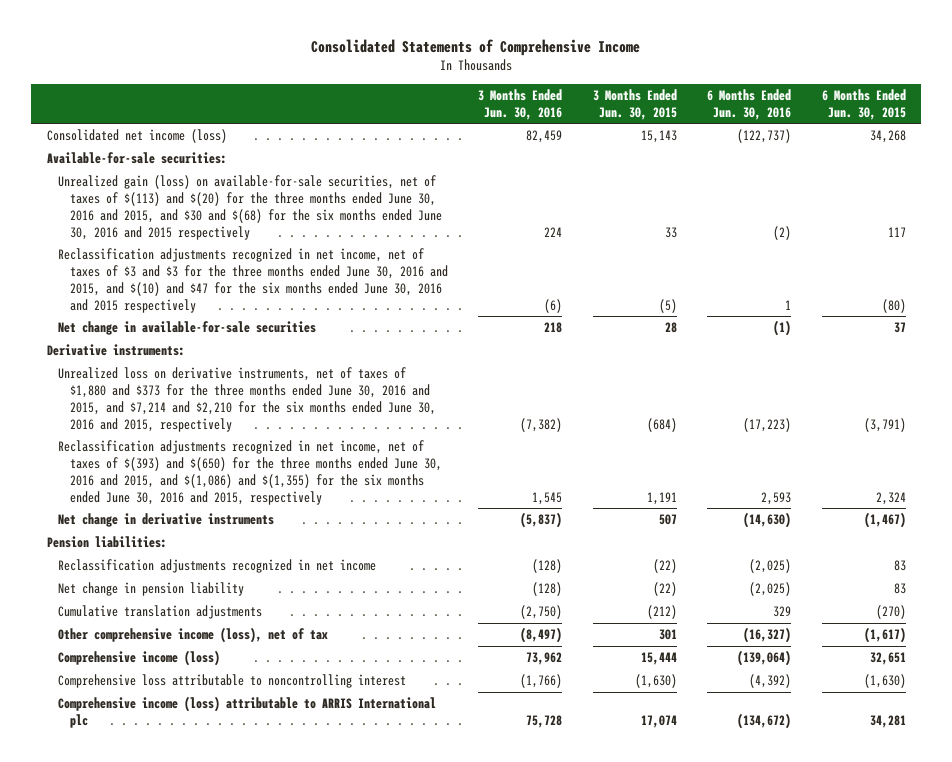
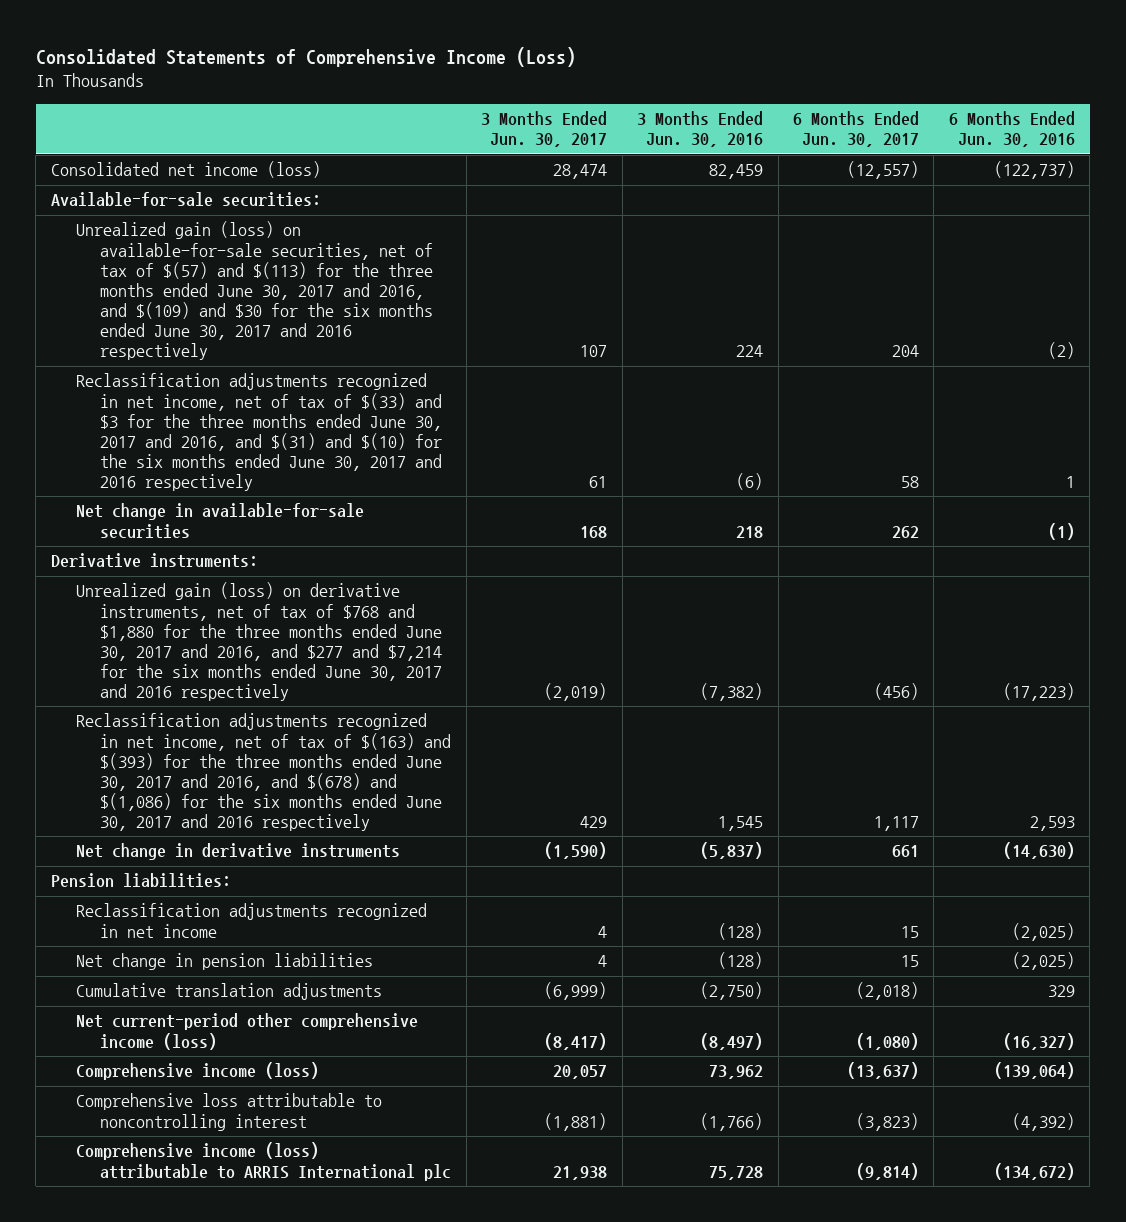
- Consolidated Statements of Comprehensive Income
+ Consolidated Statements of Comprehensive Income (Loss)
- | 3 Months Ended Jun. 30, 2016 | 3 Months Ended Jun. 30, 2015 | 6 Months Ended Jun. 30, 2016 | 6 Months Ended Jun. 30, 2015
+ | 3 Months Ended Jun. 30, 2017 | 3 Months Ended Jun. 30, 2016 | 6 Months Ended Jun. 30, 2017 | 6 Months Ended Jun. 30, 2016
- Unrealized gain (loss) on available-for-sale securities, net of taxes of $(113) and $(20) for the three months ended June 30, 2016 and 2015, and $30 and $(68) for the six months ended June 30, 2016 and 2015 respectively | 224 | 33 | (2) | 117
- Reclassification adjustments recognized in net income, net of taxes of $3 and $3 for the three months ended June 30, 2016 and 2015, and $(10) and $47 for the six months ended June 30, 2016 and 2015 respectively | (6) | (5) | 1 | (80)
+ Unrealized gain (loss) on available-for-sale securities, net of tax of $(57) and $(113) for the three months ended June 30, 2017 and 2016, and $(109) and $30 for the six months ended June 30, 2017 and 2016 respectively | 107 | 224 | 204 | (2)
+ Reclassification adjustments recognized in net income, net of tax of $(33) and $3 for the three months ended June 30, 2017 and 2016, and $(31) and $(10) for the six months ended June 30, 2017 and 2016 respectively | 61 | (6) | 58 | 1
- Unrealized loss on derivative instruments, net of taxes of $1,880 and $373 for the three months ended June 30, 2016 and 2015, and $7,214 and $2,210 for the six months ended June 30, 2016 and 2015, respectively | (7,382) | (684) | (17,223) | (3,791)
- Reclassification adjustments recognized in net income, net of taxes of $(393) and $(650) for the three months ended June 30, 2016 and 2015, and $(1,086) and $(1,355) for the six months ended June 30, 2016 and 2015, respectively | 1,545 | 1,191 | 2,593 | 2,324
+ Unrealized gain (loss) on derivative instruments, net of tax of $768 and $1,880 for the three months ended June 30, 2017 and 2016, and $277 and $7,214 for the six months ended June 30, 2017 and 2016 respectively | (2,019) | (7,382) | (456) | (17,223)
+ Reclassification adjustments recognized in net income, net of tax of $(163) and $(393) for the three months ended June 30, 2017 and 2016, and $(678) and $(1,086) for the six months ended June 30, 2017 and 2016 respectively | 429 | 1,545 | 1,117 | 2,593
- Net change in pension liability | (128) | (22) | (2,025) | 83
+ Net change in pension liabilities | 4 | (128) | 15 | (2,025)
- Other comprehensive income (loss), net of tax | (8,497) | 301 | (16,327) | (1,617)
+ Net current-period other comprehensive income (loss) | (8,417) | (8,497) | (1,080) | (16,327)

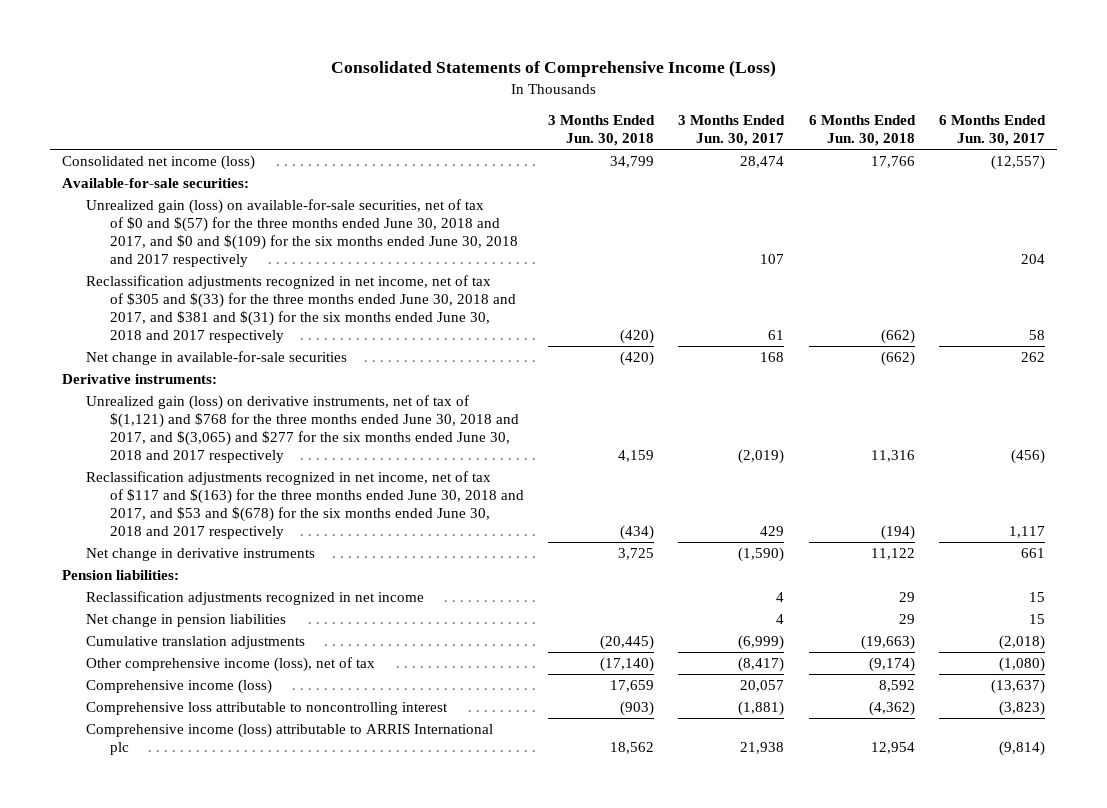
- | 3 Months Ended Jun. 30, 2017 | 3 Months Ended Jun. 30, 2016 | 6 Months Ended Jun. 30, 2017 | 6 Months Ended Jun. 30, 2016
+ | 3 Months Ended Jun. 30, 2018 | 3 Months Ended Jun. 30, 2017 | 6 Months Ended Jun. 30, 2018 | 6 Months Ended Jun. 30, 2017
- Unrealized gain (loss) on available-for-sale securities, net of tax of $(57) and $(113) for the three months ended June 30, 2017 and 2016, and $(109) and $30 for the six months ended June 30, 2017 and 2016 respectively | 107 | 224 | 204 | (2)
- Reclassification adjustments recognized in net income, net of tax of $(33) and $3 for the three months ended June 30, 2017 and 2016, and $(31) and $(10) for the six months ended June 30, 2017 and 2016 respectively | 61 | (6) | 58 | 1
+ Unrealized gain (loss) on available-for-sale securities, net of tax of $0 and $(57) for the three months ended June 30, 2018 and 2017, and $0 and $(109) for the six months ended June 30, 2018 and 2017 respectively | | 107 | | 204
+ Reclassification adjustments recognized in net income, net of tax of $305 and $(33) for the three months ended June 30, 2018 and 2017, and $381 and $(31) for the six months ended June 30, 2018 and 2017 respectively | (420) | 61 | (662) | 58
- Unrealized gain (loss) on derivative instruments, net of tax of $768 and $1,880 for the three months ended June 30, 2017 and 2016, and $277 and $7,214 for the six months ended June 30, 2017 and 2016 respectively | (2,019) | (7,382) | (456) | (17,223)
- Reclassification adjustments recognized in net income, net of tax of $(163) and $(393) for the three months ended June 30, 2017 and 2016, and $(678) and $(1,086) for the six months ended June 30, 2017 and 2016 respectively | 429 | 1,545 | 1,117 | 2,593
+ Unrealized gain (loss) on derivative instruments, net of tax of $(1,121) and $768 for the three months ended June 30, 2018 and 2017, and $(3,065) and $277 for the six months ended June 30, 2018 and 2017 respectively | 4,159 | (2,019) | 11,316 | (456)
+ Reclassification adjustments recognized in net income, net of tax of $117 and $(163) for the three months ended June 30, 2018 and 2017, and $53 and $(678) for the six months ended June 30, 2018 and 2017 respectively | (434) | 429 | (194) | 1,117
- Net current-period other comprehensive income (loss) | (8,417) | (8,497) | (1,080) | (16,327)
+ Other comprehensive income (loss), net of tax | (17,140) | (8,417) | (9,174) | (1,080)

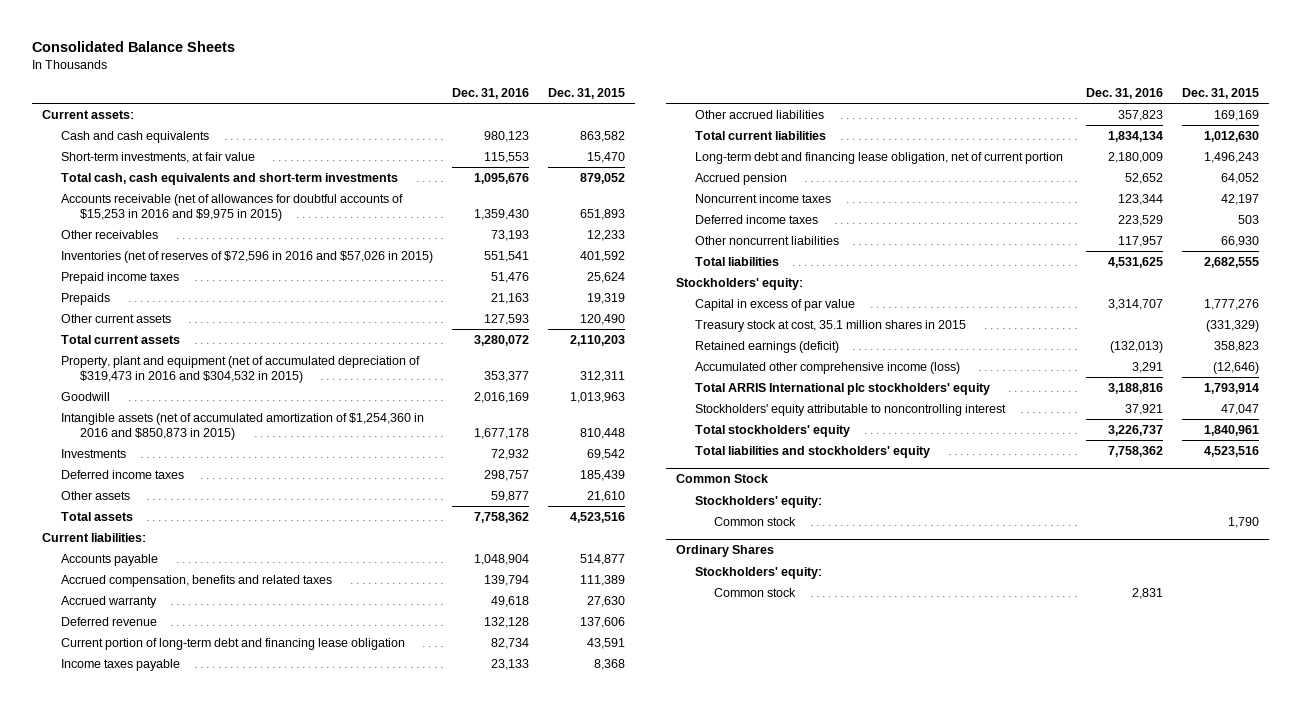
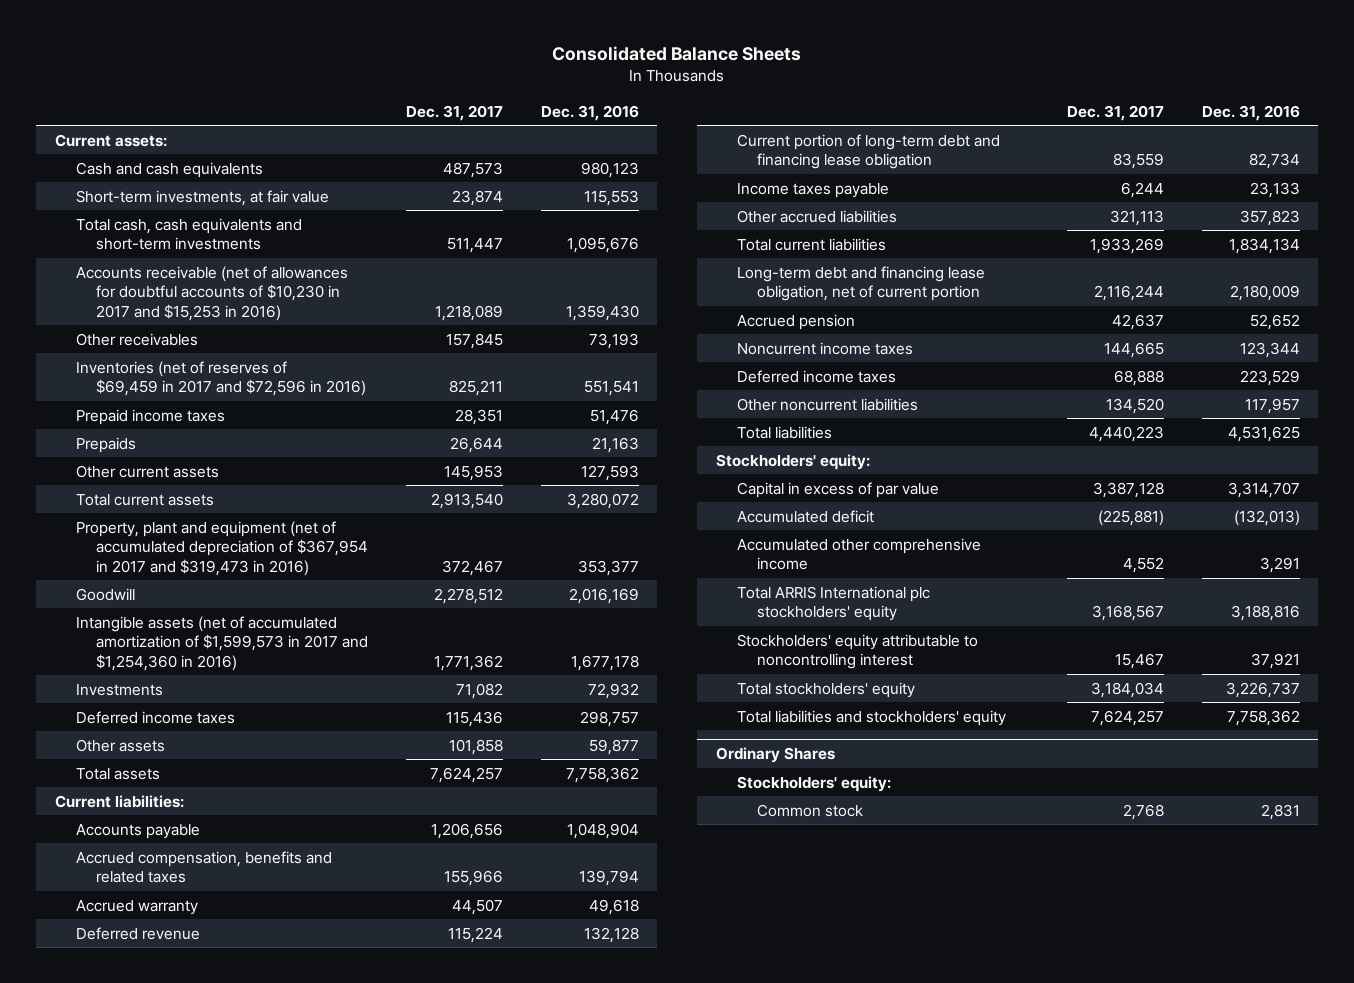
- | Dec. 31, 2016 | Dec. 31, 2015
+ | Dec. 31, 2017 | Dec. 31, 2016
- Accounts receivable (net of allowances for doubtful accounts of $15,253 in 2016 and $9,975 in 2015) | 1,359,430 | 651,893
+ Accounts receivable (net of allowances for doubtful accounts of $10,230 in 2017 and $15,253 in 2016) | 1,218,089 | 1,359,430
- Inventories (net of reserves of $72,596 in 2016 and $57,026 in 2015) | 551,541 | 401,592
+ Inventories (net of reserves of $69,459 in 2017 and $72,596 in 2016) | 825,211 | 551,541
- Property, plant and equipment (net of accumulated depreciation of $319,473 in 2016 and $304,532 in 2015) | 353,377 | 312,311
+ Property, plant and equipment (net of accumulated depreciation of $367,954 in 2017 and $319,473 in 2016) | 372,467 | 353,377
- Intangible assets (net of accumulated amortization of $1,254,360 in 2016 and $850,873 in 2015) | 1,677,178 | 810,448
+ Intangible assets (net of accumulated amortization of $1,599,573 in 2017 and $1,254,360 in 2016) | 1,771,362 | 1,677,178
- Treasury stock at cost, 35.1 million shares in 2015 | | (331,329)
- Retained earnings (deficit) | (132,013) | 358,823
- Accumulated other comprehensive income (loss) | 3,291 | (12,646)
+ Accumulated deficit | (225,881) | (132,013)
+ Accumulated other comprehensive income | 4,552 | 3,291
- Common Stock
- Stockholders' equity:
- Common stock | | 1,790

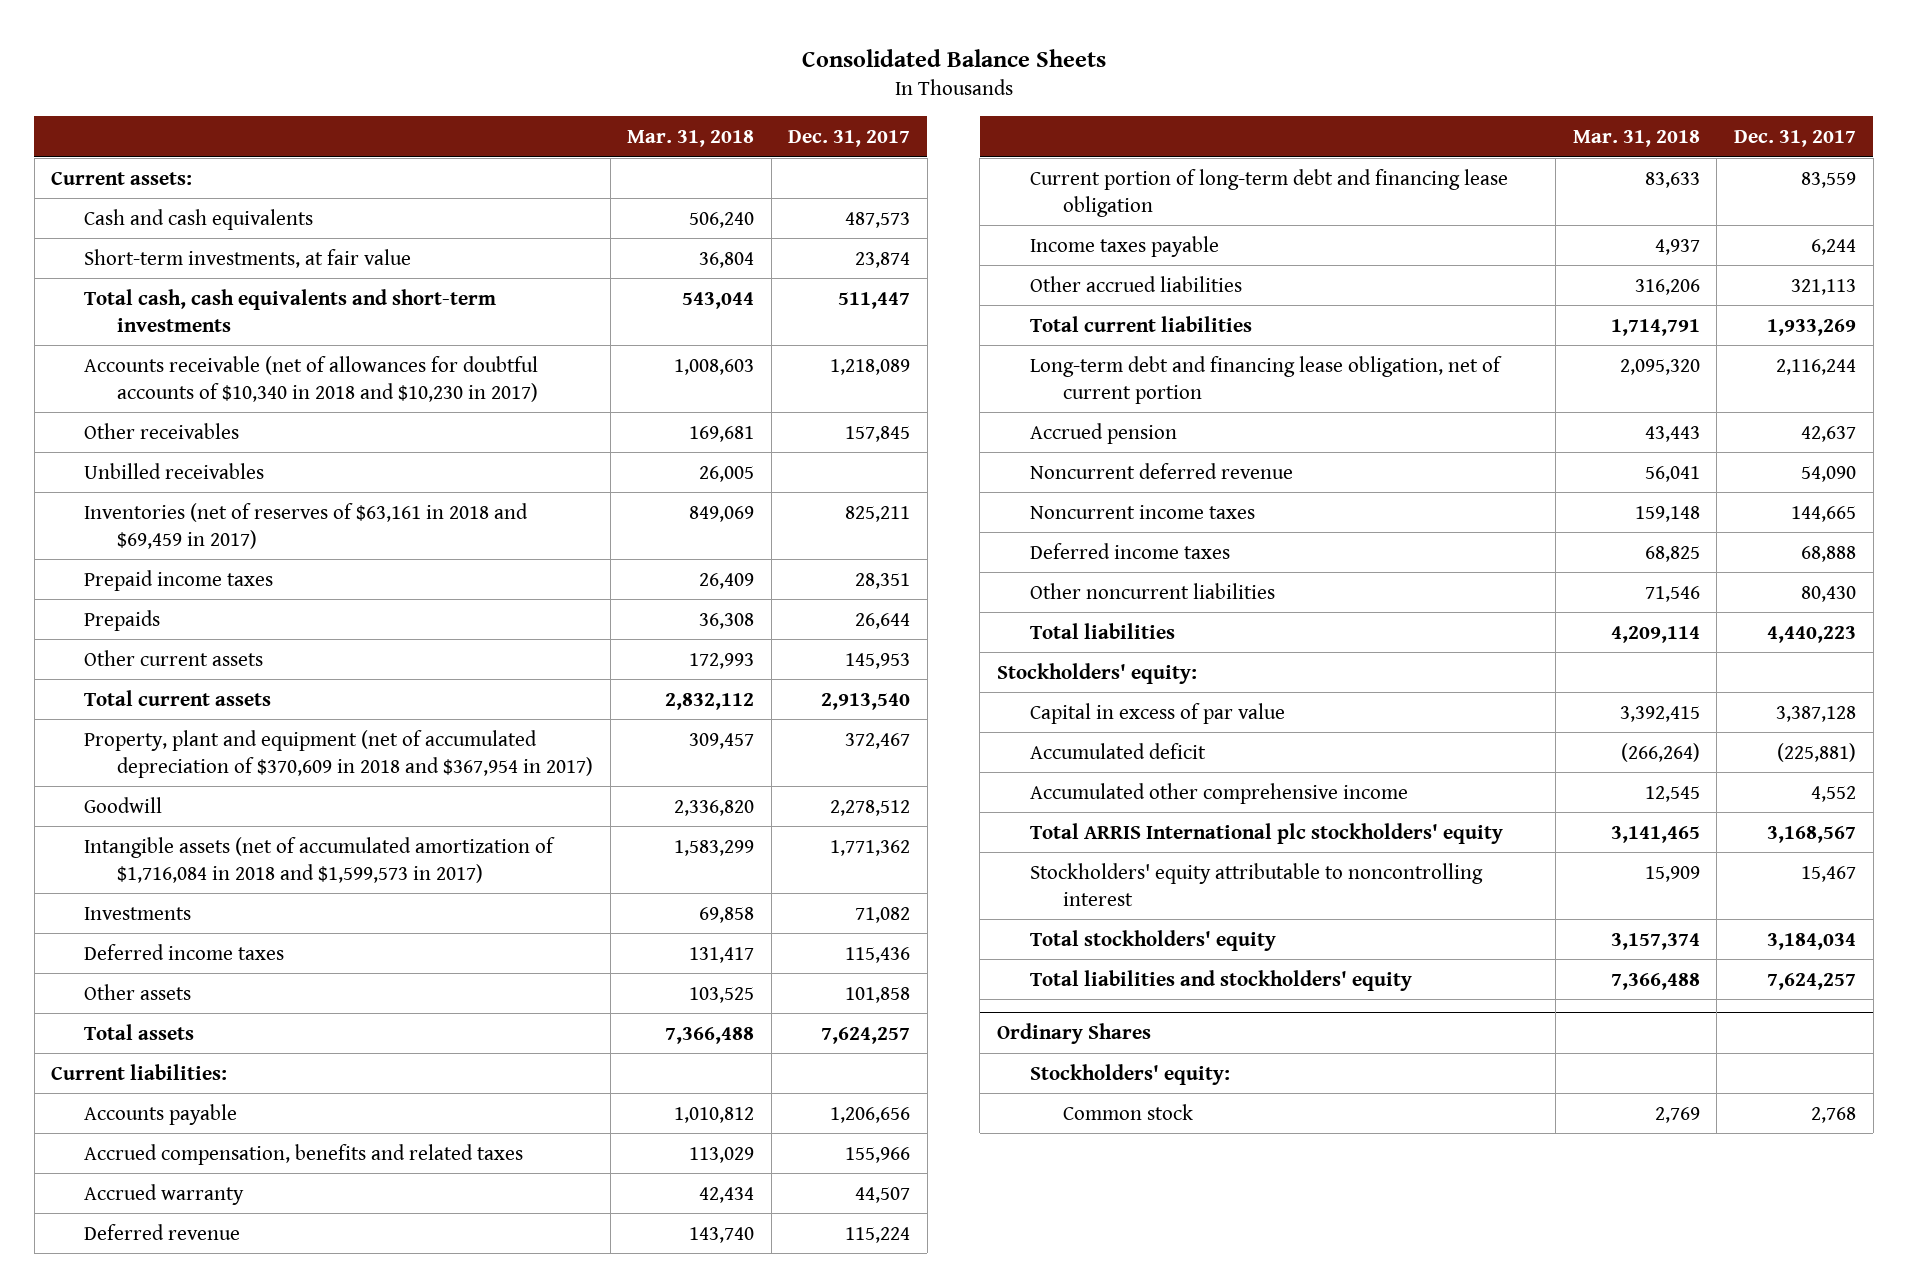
- | Dec. 31, 2017 | Dec. 31, 2016
+ | Mar. 31, 2018 | Dec. 31, 2017
- Accounts receivable (net of allowances for doubtful accounts of $10,230 in 2017 and $15,253 in 2016) | 1,218,089 | 1,359,430
+ Accounts receivable (net of allowances for doubtful accounts of $10,340 in 2018 and $10,230 in 2017) | 1,008,603 | 1,218,089
- Inventories (net of reserves of $69,459 in 2017 and $72,596 in 2016) | 825,211 | 551,541
+ Unbilled receivables | 26,005 |
+ Inventories (net of reserves of $63,161 in 2018 and $69,459 in 2017) | 849,069 | 825,211
- Property, plant and equipment (net of accumulated depreciation of $367,954 in 2017 and $319,473 in 2016) | 372,467 | 353,377
+ Property, plant and equipment (net of accumulated depreciation of $370,609 in 2018 and $367,954 in 2017) | 309,457 | 372,467
- Intangible assets (net of accumulated amortization of $1,599,573 in 2017 and $1,254,360 in 2016) | 1,771,362 | 1,677,178
+ Intangible assets (net of accumulated amortization of $1,716,084 in 2018 and $1,599,573 in 2017) | 1,583,299 | 1,771,362
+ Noncurrent deferred revenue | 56,041 | 54,090
- Other noncurrent liabilities | 134,520 | 117,957
+ Other noncurrent liabilities | 71,546 | 80,430

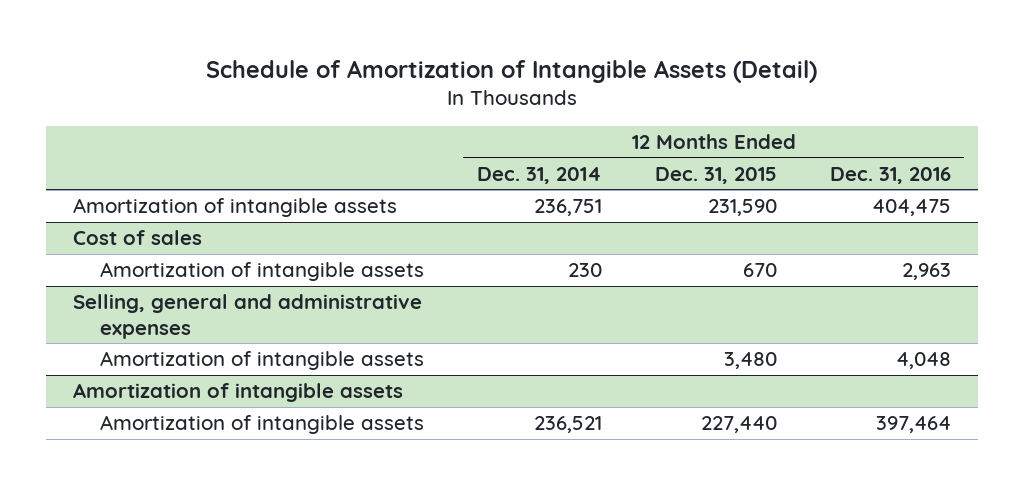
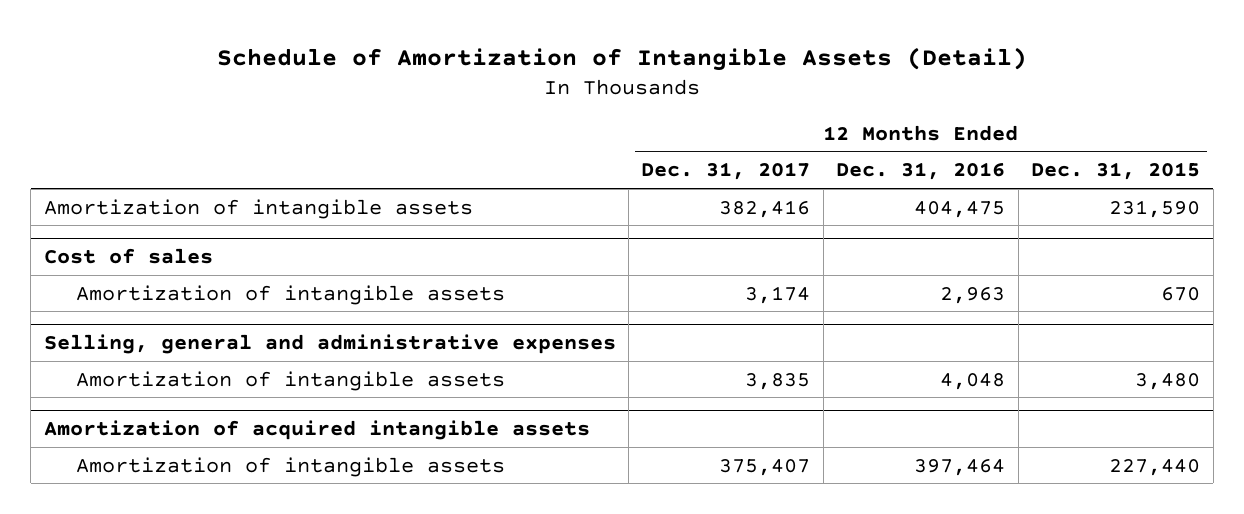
- | 12 Months Ended Dec. 31, 2014 | 12 Months Ended Dec. 31, 2015 | 12 Months Ended Dec. 31, 2016
+ | 12 Months Ended Dec. 31, 2017 | 12 Months Ended Dec. 31, 2016 | 12 Months Ended Dec. 31, 2015
- Amortization of intangible assets
+ Amortization of acquired intangible assets

